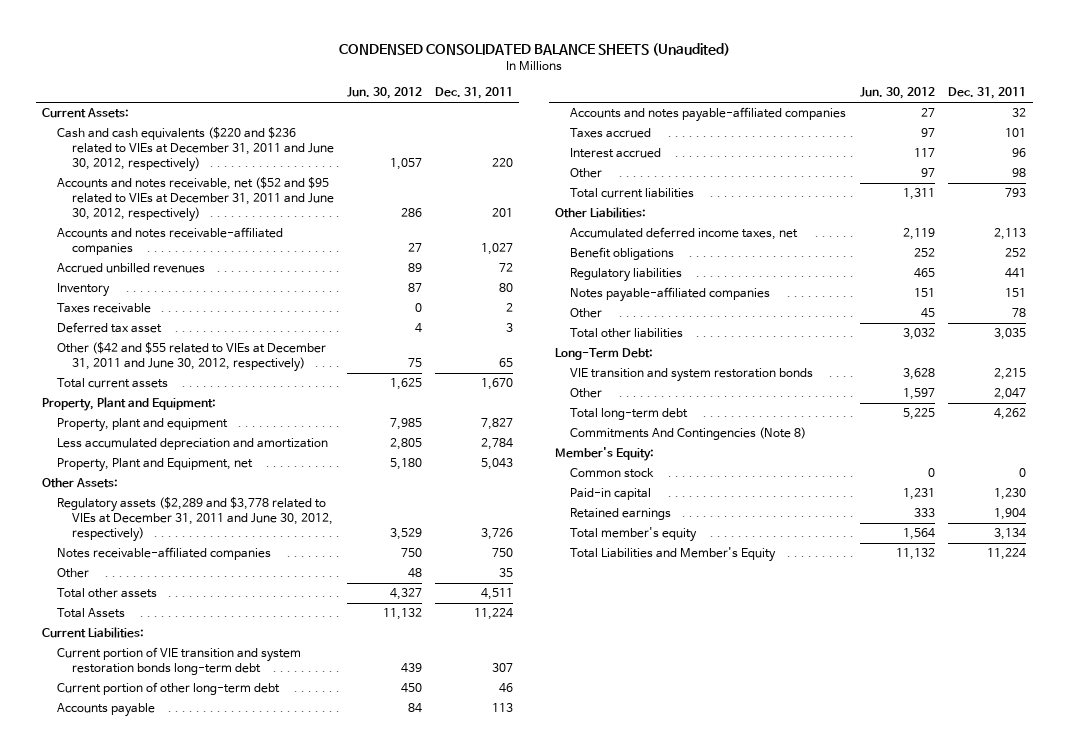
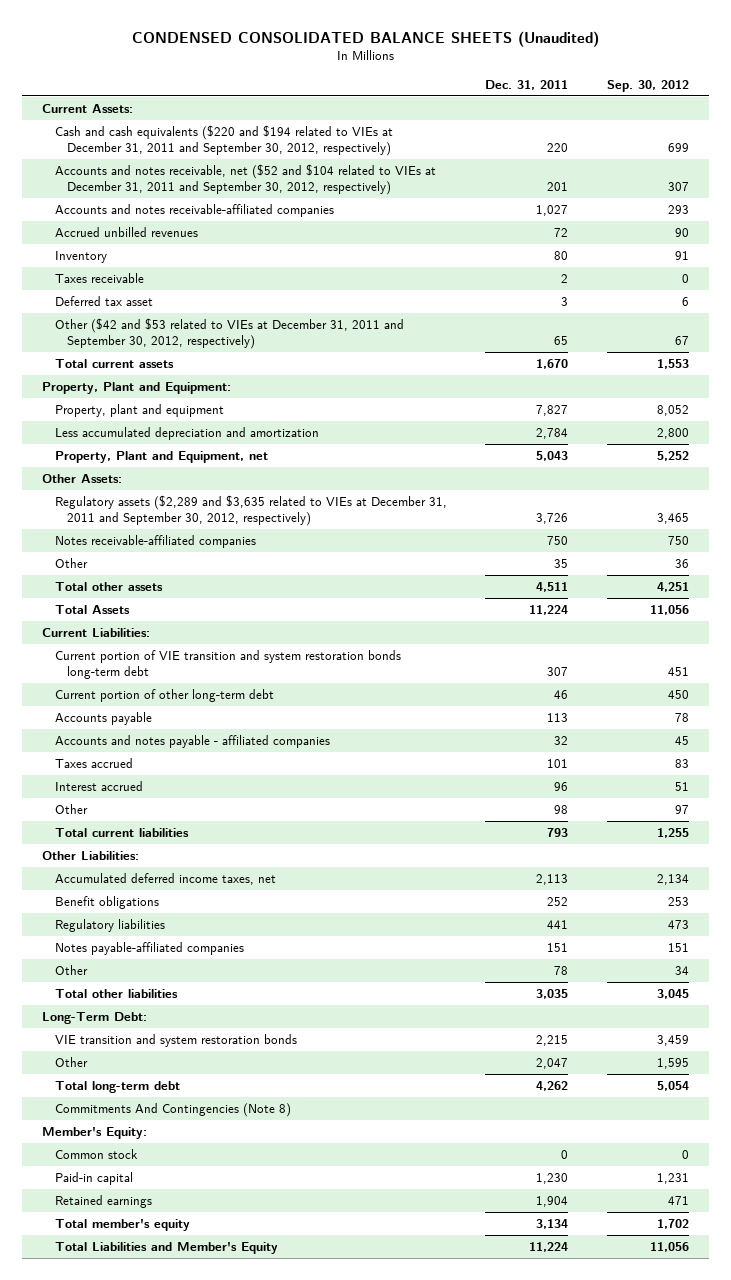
- | Jun. 30, 2012 | Dec. 31, 2011
+ | Dec. 31, 2011 | Sep. 30, 2012
- Cash and cash equivalents ($220 and $236 related to VIEs at December 31, 2011 and June 30, 2012, respectively) | 1,057 | 220
- Accounts and notes receivable, net ($52 and $95 related to VIEs at December 31, 2011 and June 30, 2012, respectively) | 286 | 201
+ Cash and cash equivalents ($220 and $194 related to VIEs at December 31, 2011 and September 30, 2012, respectively) | 220 | 699
+ Accounts and notes receivable, net ($52 and $104 related to VIEs at December 31, 2011 and September 30, 2012, respectively) | 201 | 307
- Other ($42 and $55 related to VIEs at December 31, 2011 and June 30, 2012, respectively) | 75 | 65
+ Other ($42 and $53 related to VIEs at December 31, 2011 and September 30, 2012, respectively) | 65 | 67
- Regulatory assets ($2,289 and $3,778 related to VIEs at December 31, 2011 and June 30, 2012, respectively) | 3,529 | 3,726
+ Regulatory assets ($2,289 and $3,635 related to VIEs at December 31, 2011 and September 30, 2012, respectively) | 3,726 | 3,465
- Accounts and notes payable-affiliated companies | 27 | 32
+ Accounts and notes payable - affiliated companies | 32 | 45

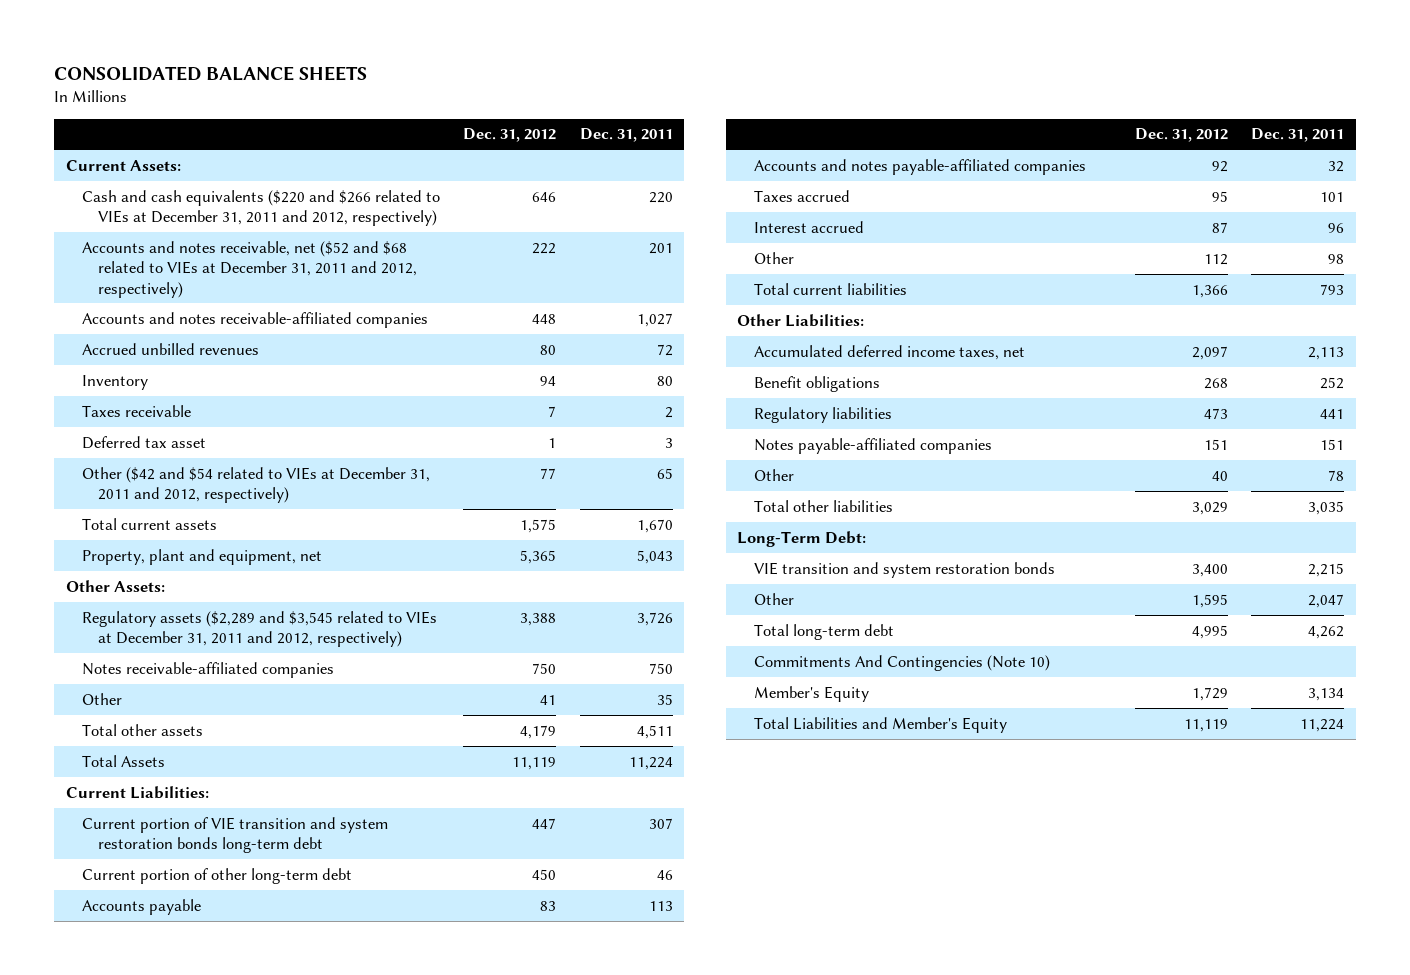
- CONDENSED CONSOLIDATED BALANCE SHEETS (Unaudited)
+ CONSOLIDATED BALANCE SHEETS
- | Dec. 31, 2011 | Sep. 30, 2012
+ | Dec. 31, 2012 | Dec. 31, 2011
- Cash and cash equivalents ($220 and $194 related to VIEs at December 31, 2011 and September 30, 2012, respectively) | 220 | 699
- Accounts and notes receivable, net ($52 and $104 related to VIEs at December 31, 2011 and September 30, 2012, respectively) | 201 | 307
+ Cash and cash equivalents ($220 and $266 related to VIEs at December 31, 2011 and 2012, respectively) | 646 | 220
+ Accounts and notes receivable, net ($52 and $68 related to VIEs at December 31, 2011 and 2012, respectively) | 222 | 201
- Other ($42 and $53 related to VIEs at December 31, 2011 and September 30, 2012, respectively) | 65 | 67
+ Other ($42 and $54 related to VIEs at December 31, 2011 and 2012, respectively) | 77 | 65
- Property, Plant and Equipment:
- Property, plant and equipment | 7,827 | 8,052
- Less accumulated depreciation and amortization | 2,784 | 2,800
- Property, Plant and Equipment, net | 5,043 | 5,252
+ Property, plant and equipment, net | 5,365 | 5,043
- Regulatory assets ($2,289 and $3,635 related to VIEs at December 31, 2011 and September 30, 2012, respectively) | 3,726 | 3,465
+ Regulatory assets ($2,289 and $3,545 related to VIEs at December 31, 2011 and 2012, respectively) | 3,388 | 3,726
- Accounts and notes payable - affiliated companies | 32 | 45
+ Accounts and notes payable-affiliated companies | 92 | 32
- Commitments And Contingencies (Note 8)
- Member's Equity:
- Common stock | 0 | 0
- Paid-in capital | 1,230 | 1,231
- Retained earnings | 1,904 | 471
- Total member's equity | 3,134 | 1,702
+ Commitments And Contingencies (Note 10)
+ Member's Equity | 1,729 | 3,134

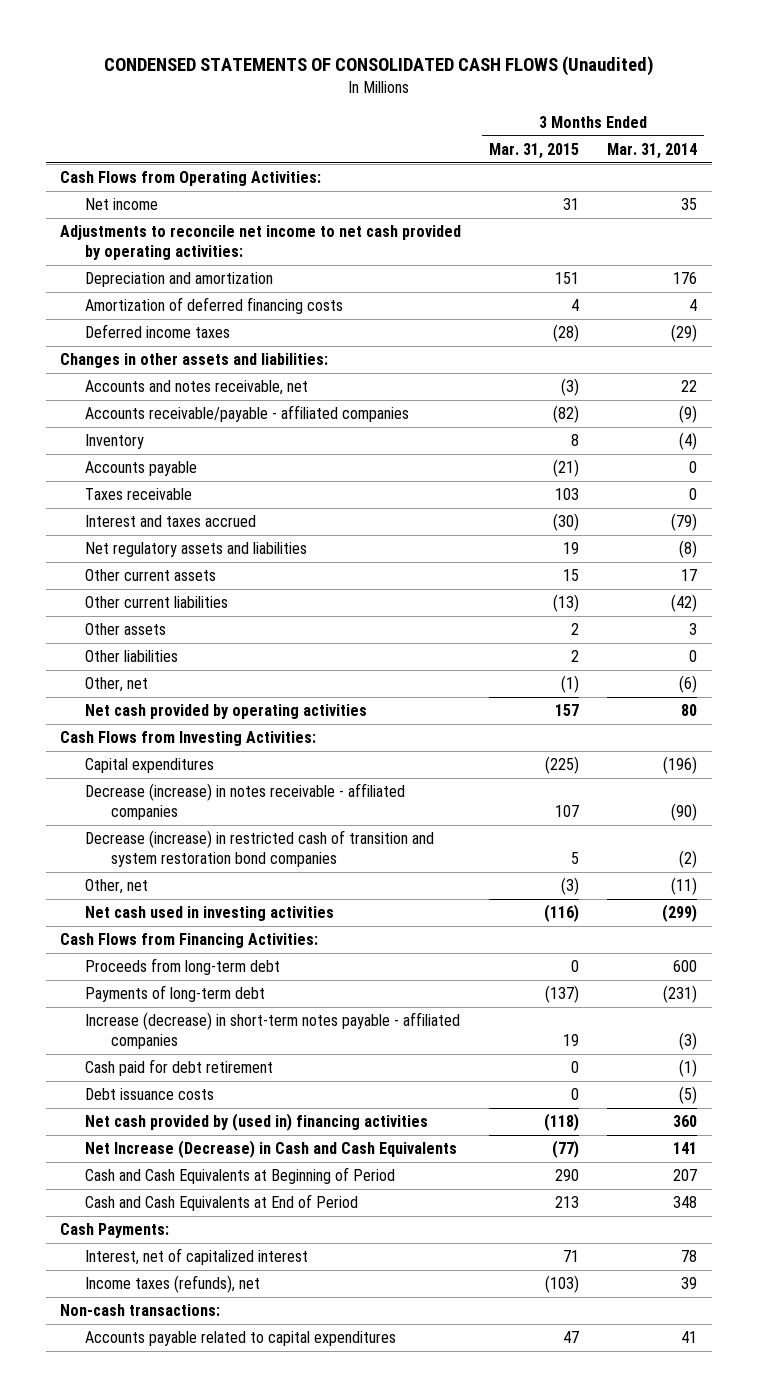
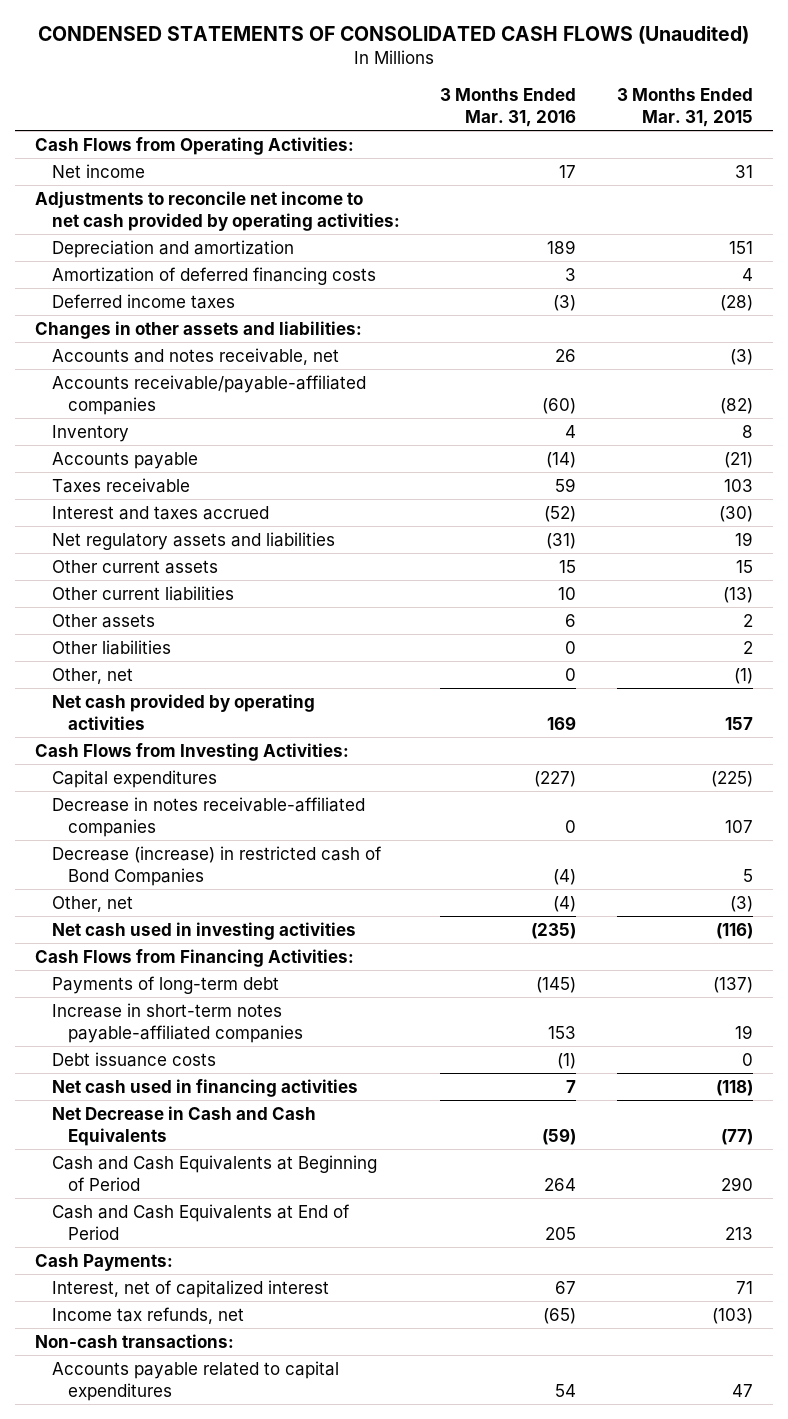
- | 3 Months Ended Mar. 31, 2015 | 3 Months Ended Mar. 31, 2014
+ | 3 Months Ended Mar. 31, 2016 | 3 Months Ended Mar. 31, 2015
- Accounts receivable/payable - affiliated companies | (82) | (9)
+ Accounts receivable/payable-affiliated companies | (60) | (82)
- Decrease (increase) in notes receivable - affiliated companies | 107 | (90)
- Decrease (increase) in restricted cash of transition and system restoration bond companies | 5 | (2)
+ Decrease in notes receivable-affiliated companies | 0 | 107
+ Decrease (increase) in restricted cash of Bond Companies | (4) | 5
- Proceeds from long-term debt | 0 | 600
- Increase (decrease) in short-term notes payable - affiliated companies | 19 | (3)
- Cash paid for debt retirement | 0 | (1)
+ Increase in short-term notes payable-affiliated companies | 153 | 19
- Net cash provided by (used in) financing activities | (118) | 360
- Net Increase (Decrease) in Cash and Cash Equivalents | (77) | 141
+ Net cash used in financing activities | 7 | (118)
+ Net Decrease in Cash and Cash Equivalents | (59) | (77)
- Income taxes (refunds), net | (103) | 39
+ Income tax refunds, net | (65) | (103)

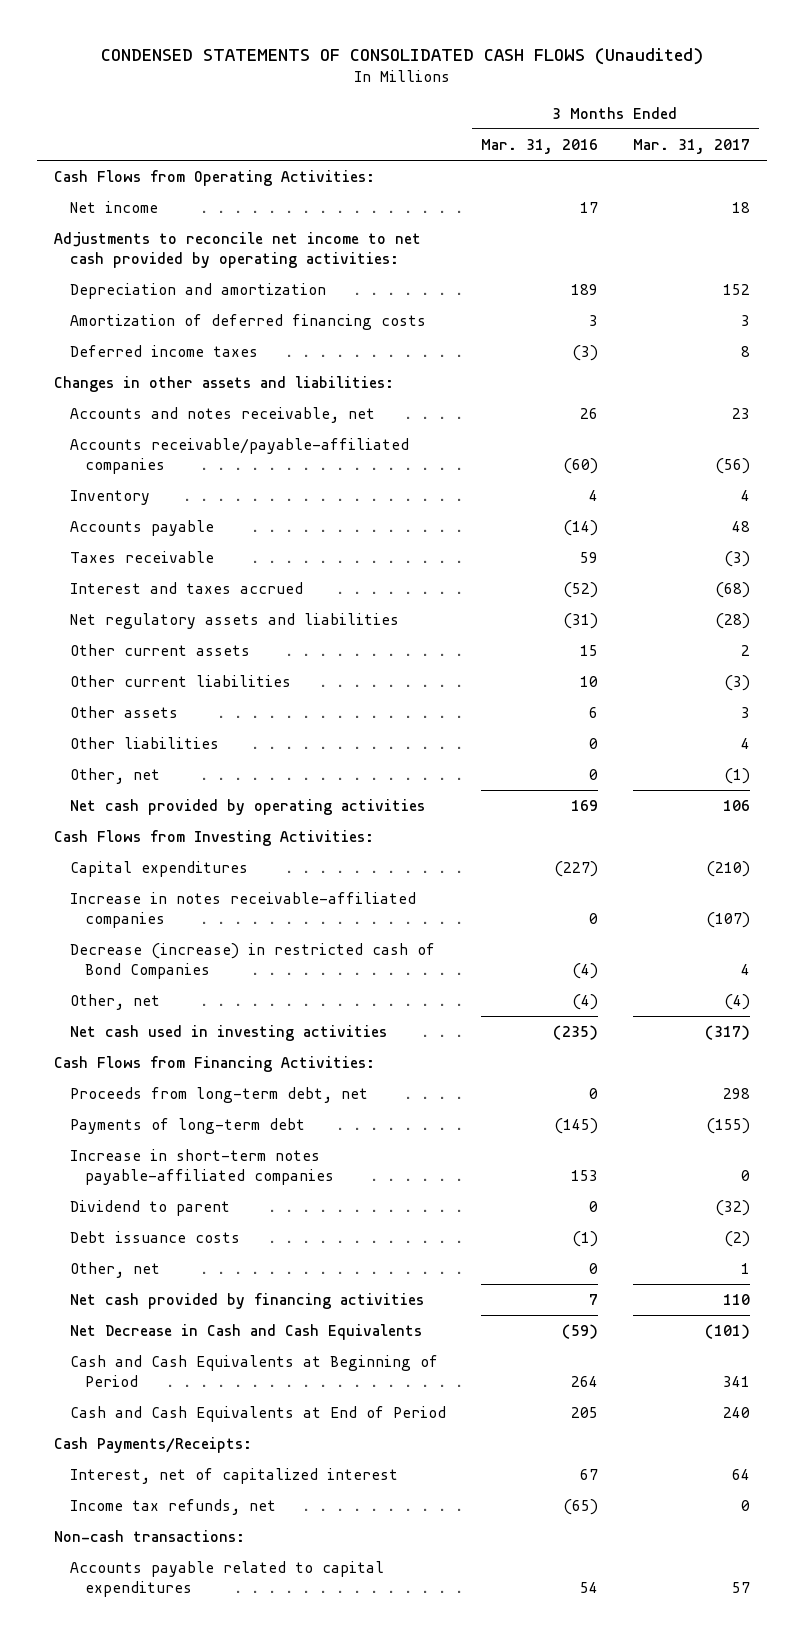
- | 3 Months Ended Mar. 31, 2016 | 3 Months Ended Mar. 31, 2015
+ | 3 Months Ended Mar. 31, 2016 | 3 Months Ended Mar. 31, 2017
- Decrease in notes receivable-affiliated companies | 0 | 107
+ Increase in notes receivable-affiliated companies | 0 | (107)
+ Proceeds from long-term debt, net | 0 | 298
+ Dividend to parent | 0 | (32)
- Net cash used in financing activities | 7 | (118)
+ Other, net | 0 | 1
+ Net cash provided by financing activities | 7 | 110
- Cash Payments:
+ Cash Payments/Receipts:

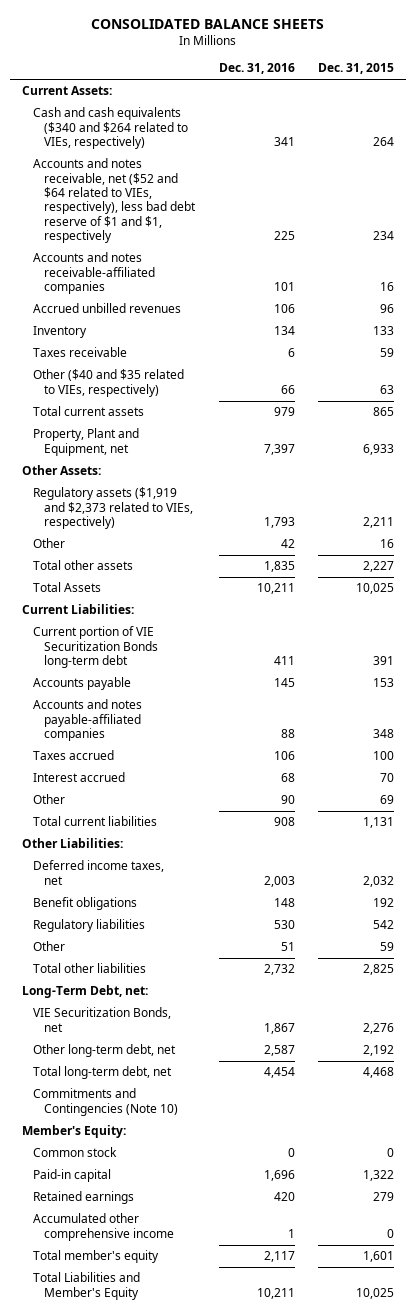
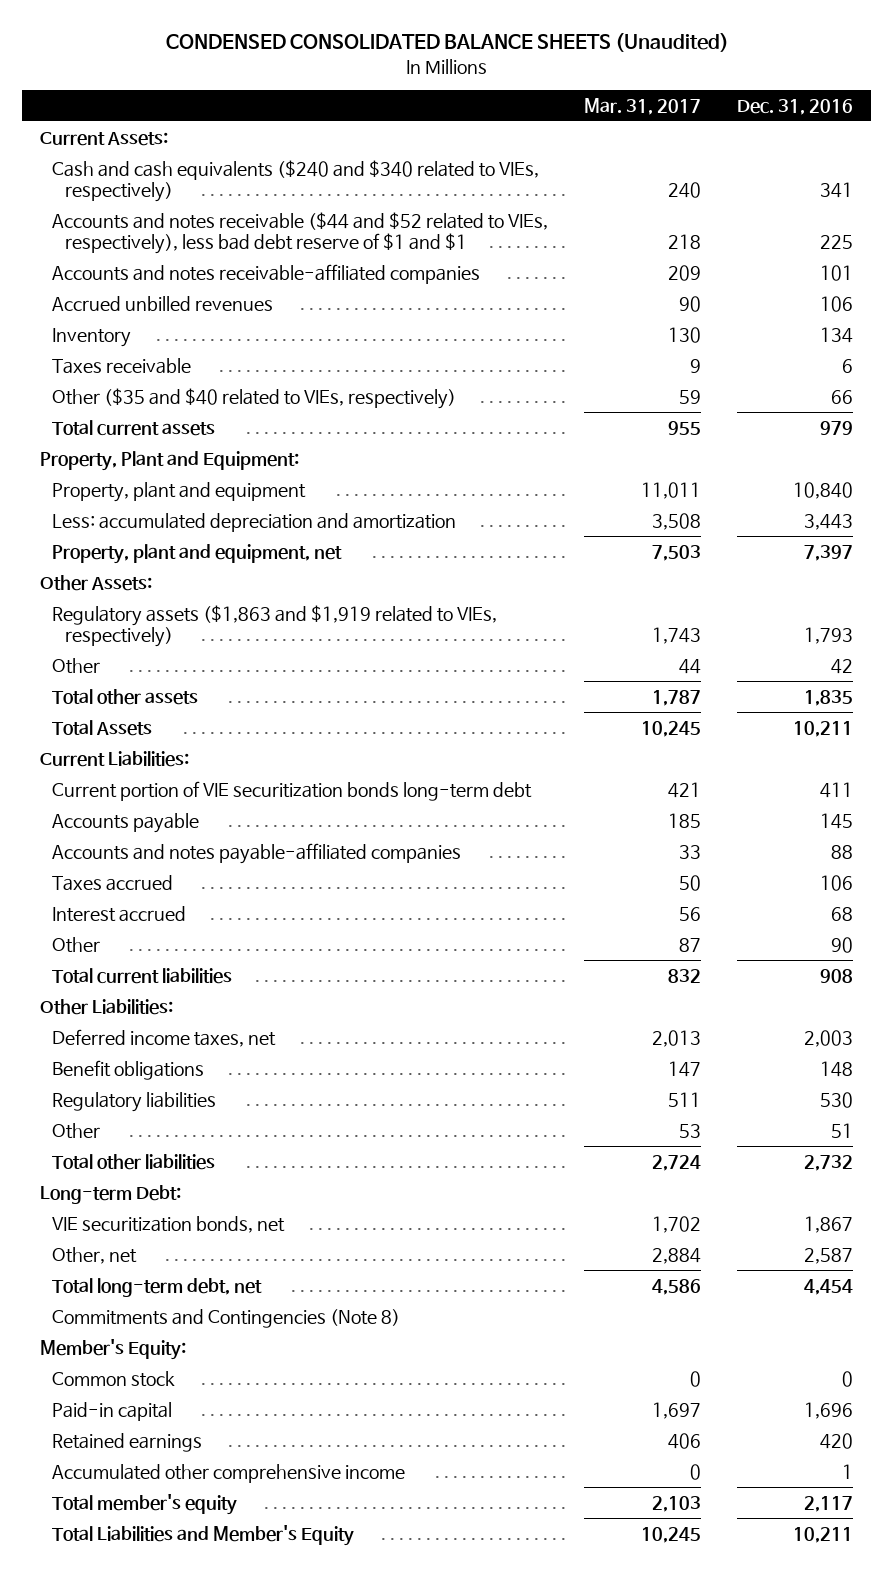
- CONSOLIDATED BALANCE SHEETS
+ CONDENSED CONSOLIDATED BALANCE SHEETS (Unaudited)
- | Dec. 31, 2016 | Dec. 31, 2015
+ | Mar. 31, 2017 | Dec. 31, 2016
- Cash and cash equivalents ($340 and $264 related to VIEs, respectively) | 341 | 264
- Accounts and notes receivable, net ($52 and $64 related to VIEs, respectively), less bad debt reserve of $1 and $1, respectively | 225 | 234
+ Cash and cash equivalents ($240 and $340 related to VIEs, respectively) | 240 | 341
+ Accounts and notes receivable ($44 and $52 related to VIEs, respectively), less bad debt reserve of $1 and $1 | 218 | 225
- Other ($40 and $35 related to VIEs, respectively) | 66 | 63
+ Other ($35 and $40 related to VIEs, respectively) | 59 | 66
- Property, Plant and Equipment, net | 7,397 | 6,933
+ Property, Plant and Equipment:
+ Property, plant and equipment | 11,011 | 10,840
+ Less: accumulated depreciation and amortization | 3,508 | 3,443
+ Property, plant and equipment, net | 7,503 | 7,397
- Regulatory assets ($1,919 and $2,373 related to VIEs, respectively) | 1,793 | 2,211
+ Regulatory assets ($1,863 and $1,919 related to VIEs, respectively) | 1,743 | 1,793
- Current portion of VIE Securitization Bonds long-term debt | 411 | 391
+ Current portion of VIE securitization bonds long-term debt | 421 | 411
- Long-Term Debt, net:
- VIE Securitization Bonds, net | 1,867 | 2,276
- Other long-term debt, net | 2,587 | 2,192
+ Long-term Debt:
+ VIE securitization bonds, net | 1,702 | 1,867
+ Other, net | 2,884 | 2,587
- Commitments and Contingencies (Note 10)
+ Commitments and Contingencies (Note 8)

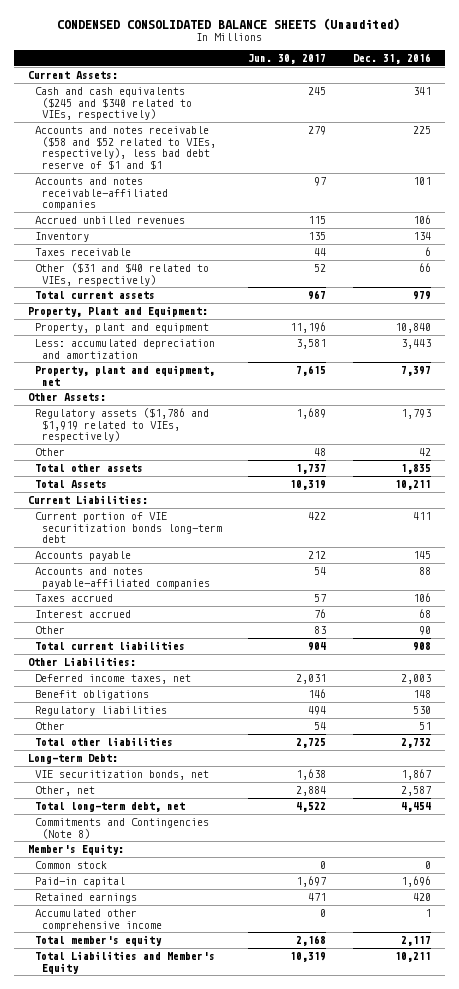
- | Mar. 31, 2017 | Dec. 31, 2016
+ | Jun. 30, 2017 | Dec. 31, 2016
- Cash and cash equivalents ($240 and $340 related to VIEs, respectively) | 240 | 341
- Accounts and notes receivable ($44 and $52 related to VIEs, respectively), less bad debt reserve of $1 and $1 | 218 | 225
+ Cash and cash equivalents ($245 and $340 related to VIEs, respectively) | 245 | 341
+ Accounts and notes receivable ($58 and $52 related to VIEs, respectively), less bad debt reserve of $1 and $1 | 279 | 225
- Other ($35 and $40 related to VIEs, respectively) | 59 | 66
+ Other ($31 and $40 related to VIEs, respectively) | 52 | 66
- Regulatory assets ($1,863 and $1,919 related to VIEs, respectively) | 1,743 | 1,793
+ Regulatory assets ($1,786 and $1,919 related to VIEs, respectively) | 1,689 | 1,793

